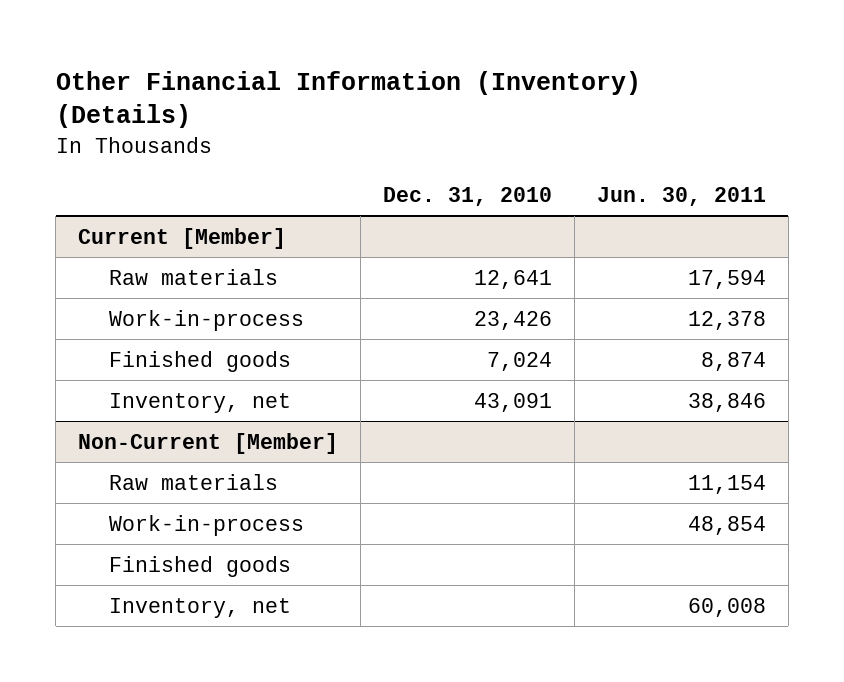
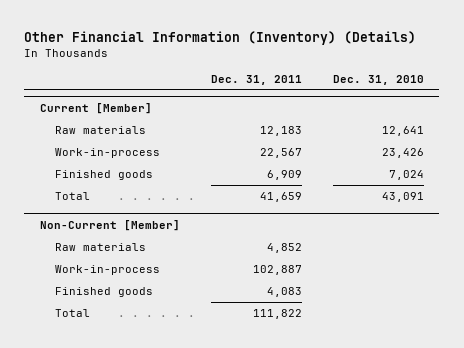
- | Dec. 31, 2010 | Jun. 30, 2011
+ | Dec. 31, 2011 | Dec. 31, 2010
@ Current [Member]
- Inventory, net | 43,091 | 38,846
+ Total | 41,659 | 43,091
@ Non-Current [Member]
- Inventory, net | | 60,008
+ Total | 111,822 |

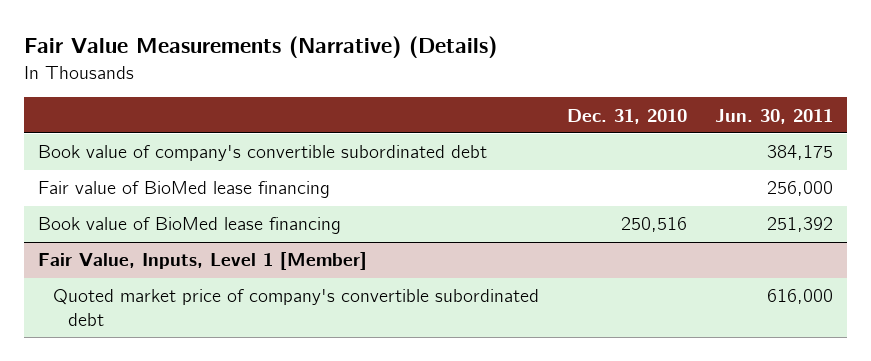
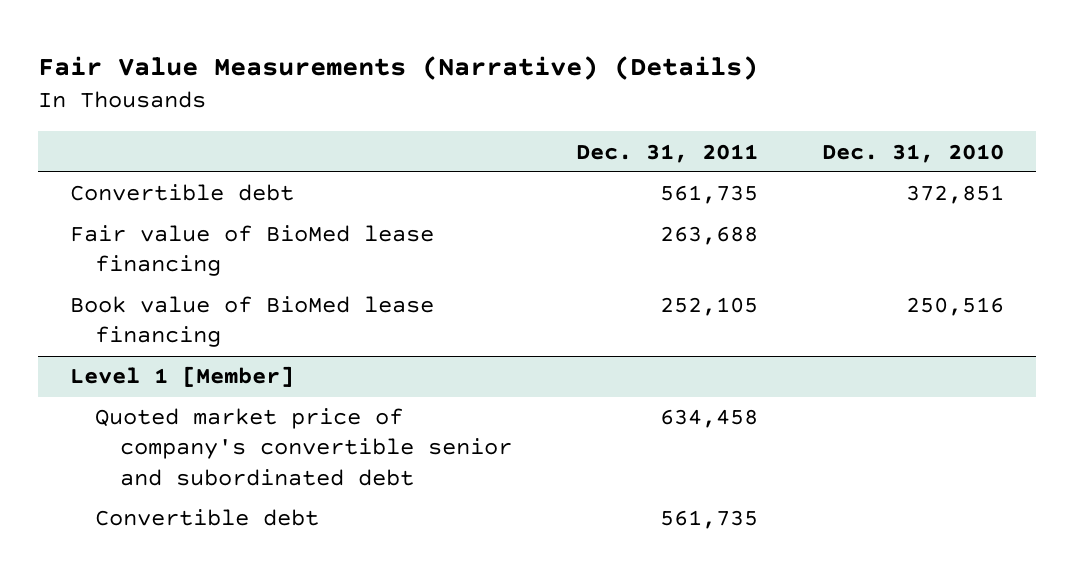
- | Dec. 31, 2010 | Jun. 30, 2011
+ | Dec. 31, 2011 | Dec. 31, 2010
- Book value of company's convertible subordinated debt | | 384,175
+ Convertible debt | 561,735 | 372,851
- Fair Value, Inputs, Level 1 [Member]
- Quoted market price of company's convertible subordinated debt | | 616,000
+ Level 1 [Member]
+ Quoted market price of company's convertible senior and subordinated debt | 634,458 |
+ Convertible debt | 561,735 |

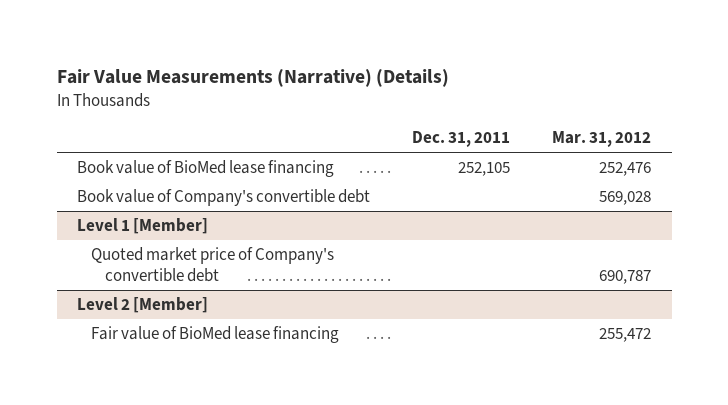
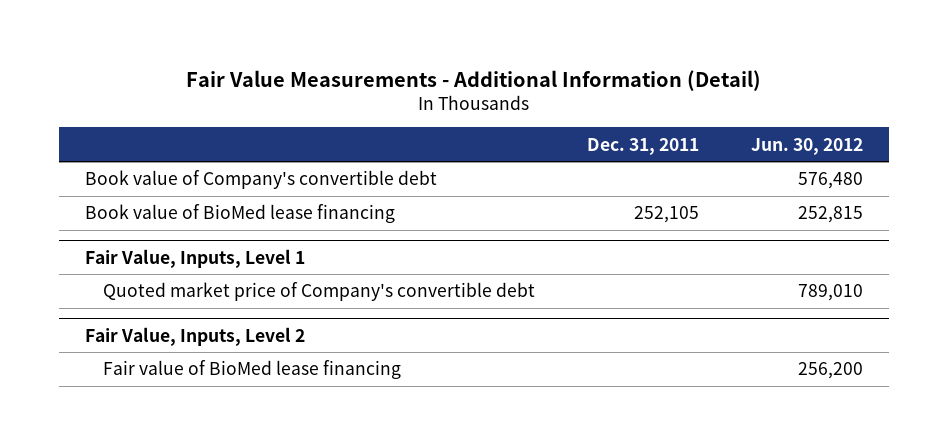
- Fair Value Measurements (Narrative) (Details)
+ Fair Value Measurements - Additional Information (Detail)
- | Dec. 31, 2011 | Mar. 31, 2012
+ | Dec. 31, 2011 | Jun. 30, 2012
- Level 1 [Member]
moved down: Book value of BioMed lease financing | 252,105 | 252,815
+ Fair Value, Inputs, Level 1
- Level 2 [Member]
+ Fair Value, Inputs, Level 2

